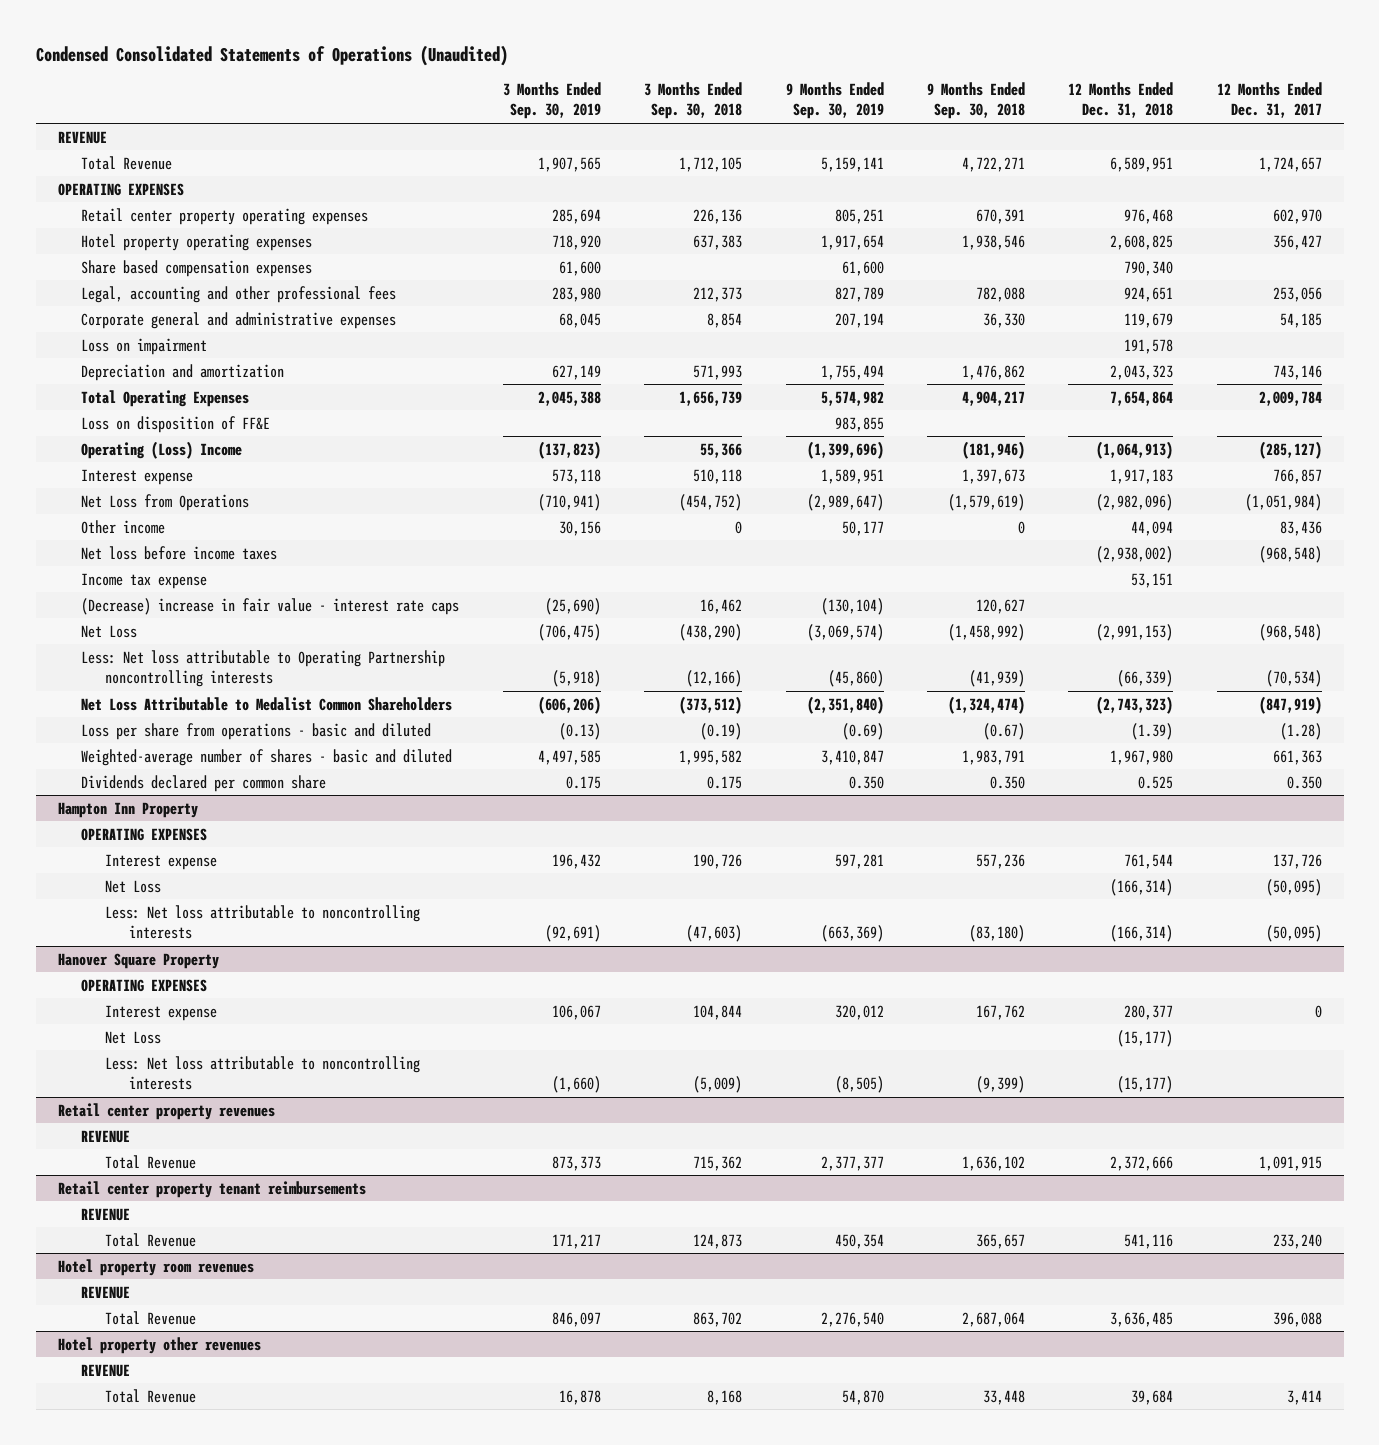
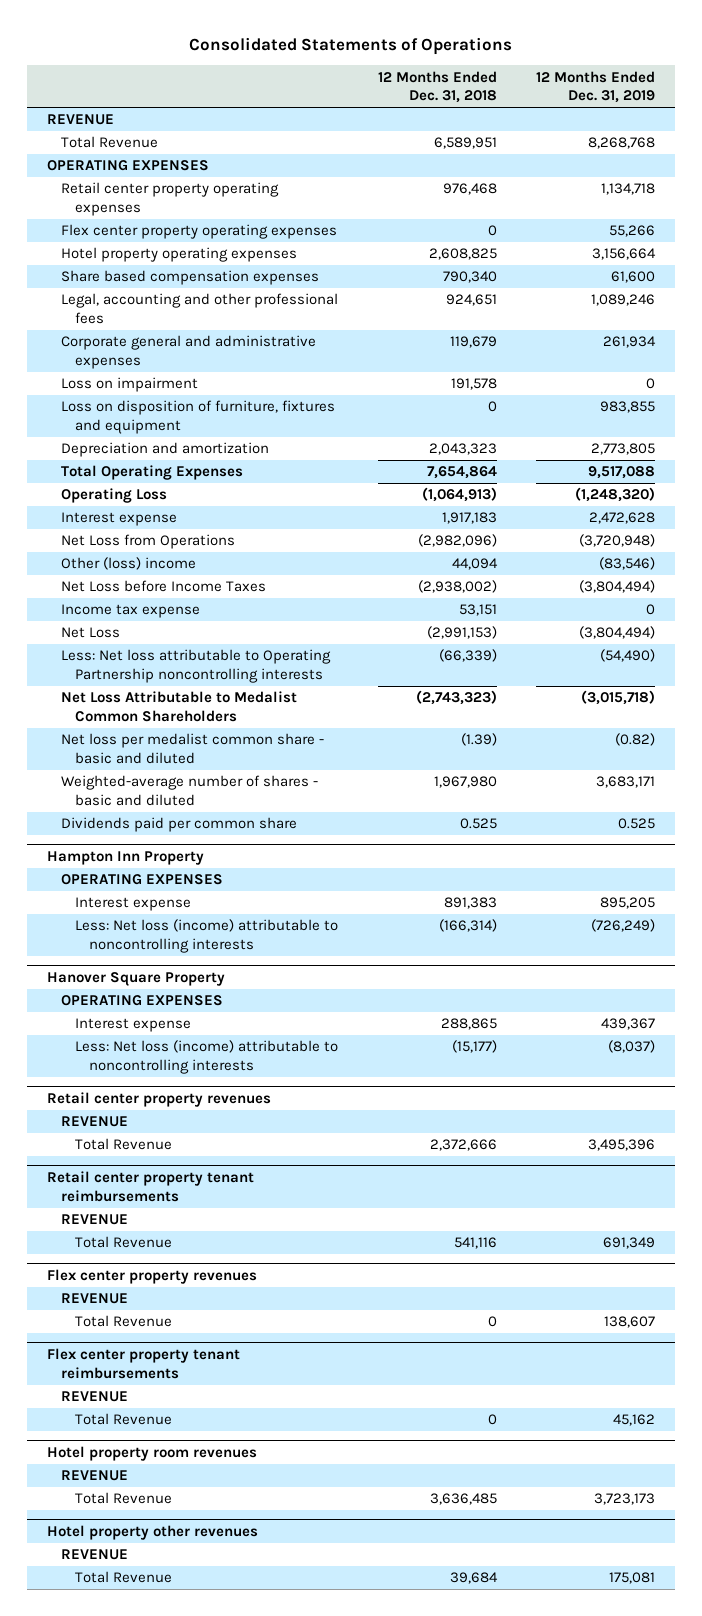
- Condensed Consolidated Statements of Operations (Unaudited)
+ Consolidated Statements of Operations
- | 3 Months Ended Sep. 30, 2019 | 3 Months Ended Sep. 30, 2018 | 9 Months Ended Sep. 30, 2019 | 9 Months Ended Sep. 30, 2018 | 12 Months Ended Dec. 31, 2018 | 12 Months Ended Dec. 31, 2017
+ | 12 Months Ended Dec. 31, 2018 | 12 Months Ended Dec. 31, 2019
+ Flex center property operating expenses | 0 | 55,266
+ Loss on disposition of furniture, fixtures and equipment | 0 | 983,855
- Loss on disposition of FF&E | | | 983,855 | | |
- Operating (Loss) Income | (137,823) | 55,366 | (1,399,696) | (181,946) | (1,064,913) | (285,127)
+ Operating Loss | (1,064,913) | (1,248,320)
- Other income | 30,156 | 0 | 50,177 | 0 | 44,094 | 83,436
- Net loss before income taxes | | | | | (2,938,002) | (968,548)
+ Other (loss) income | 44,094 | (83,546)
+ Net Loss before Income Taxes | (2,938,002) | (3,804,494)
- (Decrease) increase in fair value - interest rate caps | (25,690) | 16,462 | (130,104) | 120,627 | |
- Loss per share from operations - basic and diluted | (0.13) | (0.19) | (0.69) | (0.67) | (1.39) | (1.28)
+ Net loss per medalist common share - basic and diluted | (1.39) | (0.82)
- Dividends declared per common share | 0.175 | 0.175 | 0.350 | 0.350 | 0.525 | 0.350
+ Dividends paid per common share | 0.525 | 0.525
@ Hampton Inn Property
- Interest expense | 196,432 | 190,726 | 597,281 | 557,236 | 761,544 | 137,726
- Net Loss | | | | | (166,314) | (50,095)
- Less: Net loss attributable to noncontrolling interests | (92,691) | (47,603) | (663,369) | (83,180) | (166,314) | (50,095)
+ Interest expense | 891,383 | 895,205
+ Less: Net loss (income) attributable to noncontrolling interests | (166,314) | (726,249)
@ Hanover Square Property
- Interest expense | 106,067 | 104,844 | 320,012 | 167,762 | 280,377 | 0
- Net Loss | | | | | (15,177) |
- Less: Net loss attributable to noncontrolling interests | (1,660) | (5,009) | (8,505) | (9,399) | (15,177) |
+ Interest expense | 288,865 | 439,367
+ Less: Net loss (income) attributable to noncontrolling interests | (15,177) | (8,037)
+ Flex center property revenues
+ REVENUE
+ Total Revenue | 0 | 138,607
+ Flex center property tenant reimbursements
+ REVENUE
+ Total Revenue | 0 | 45,162

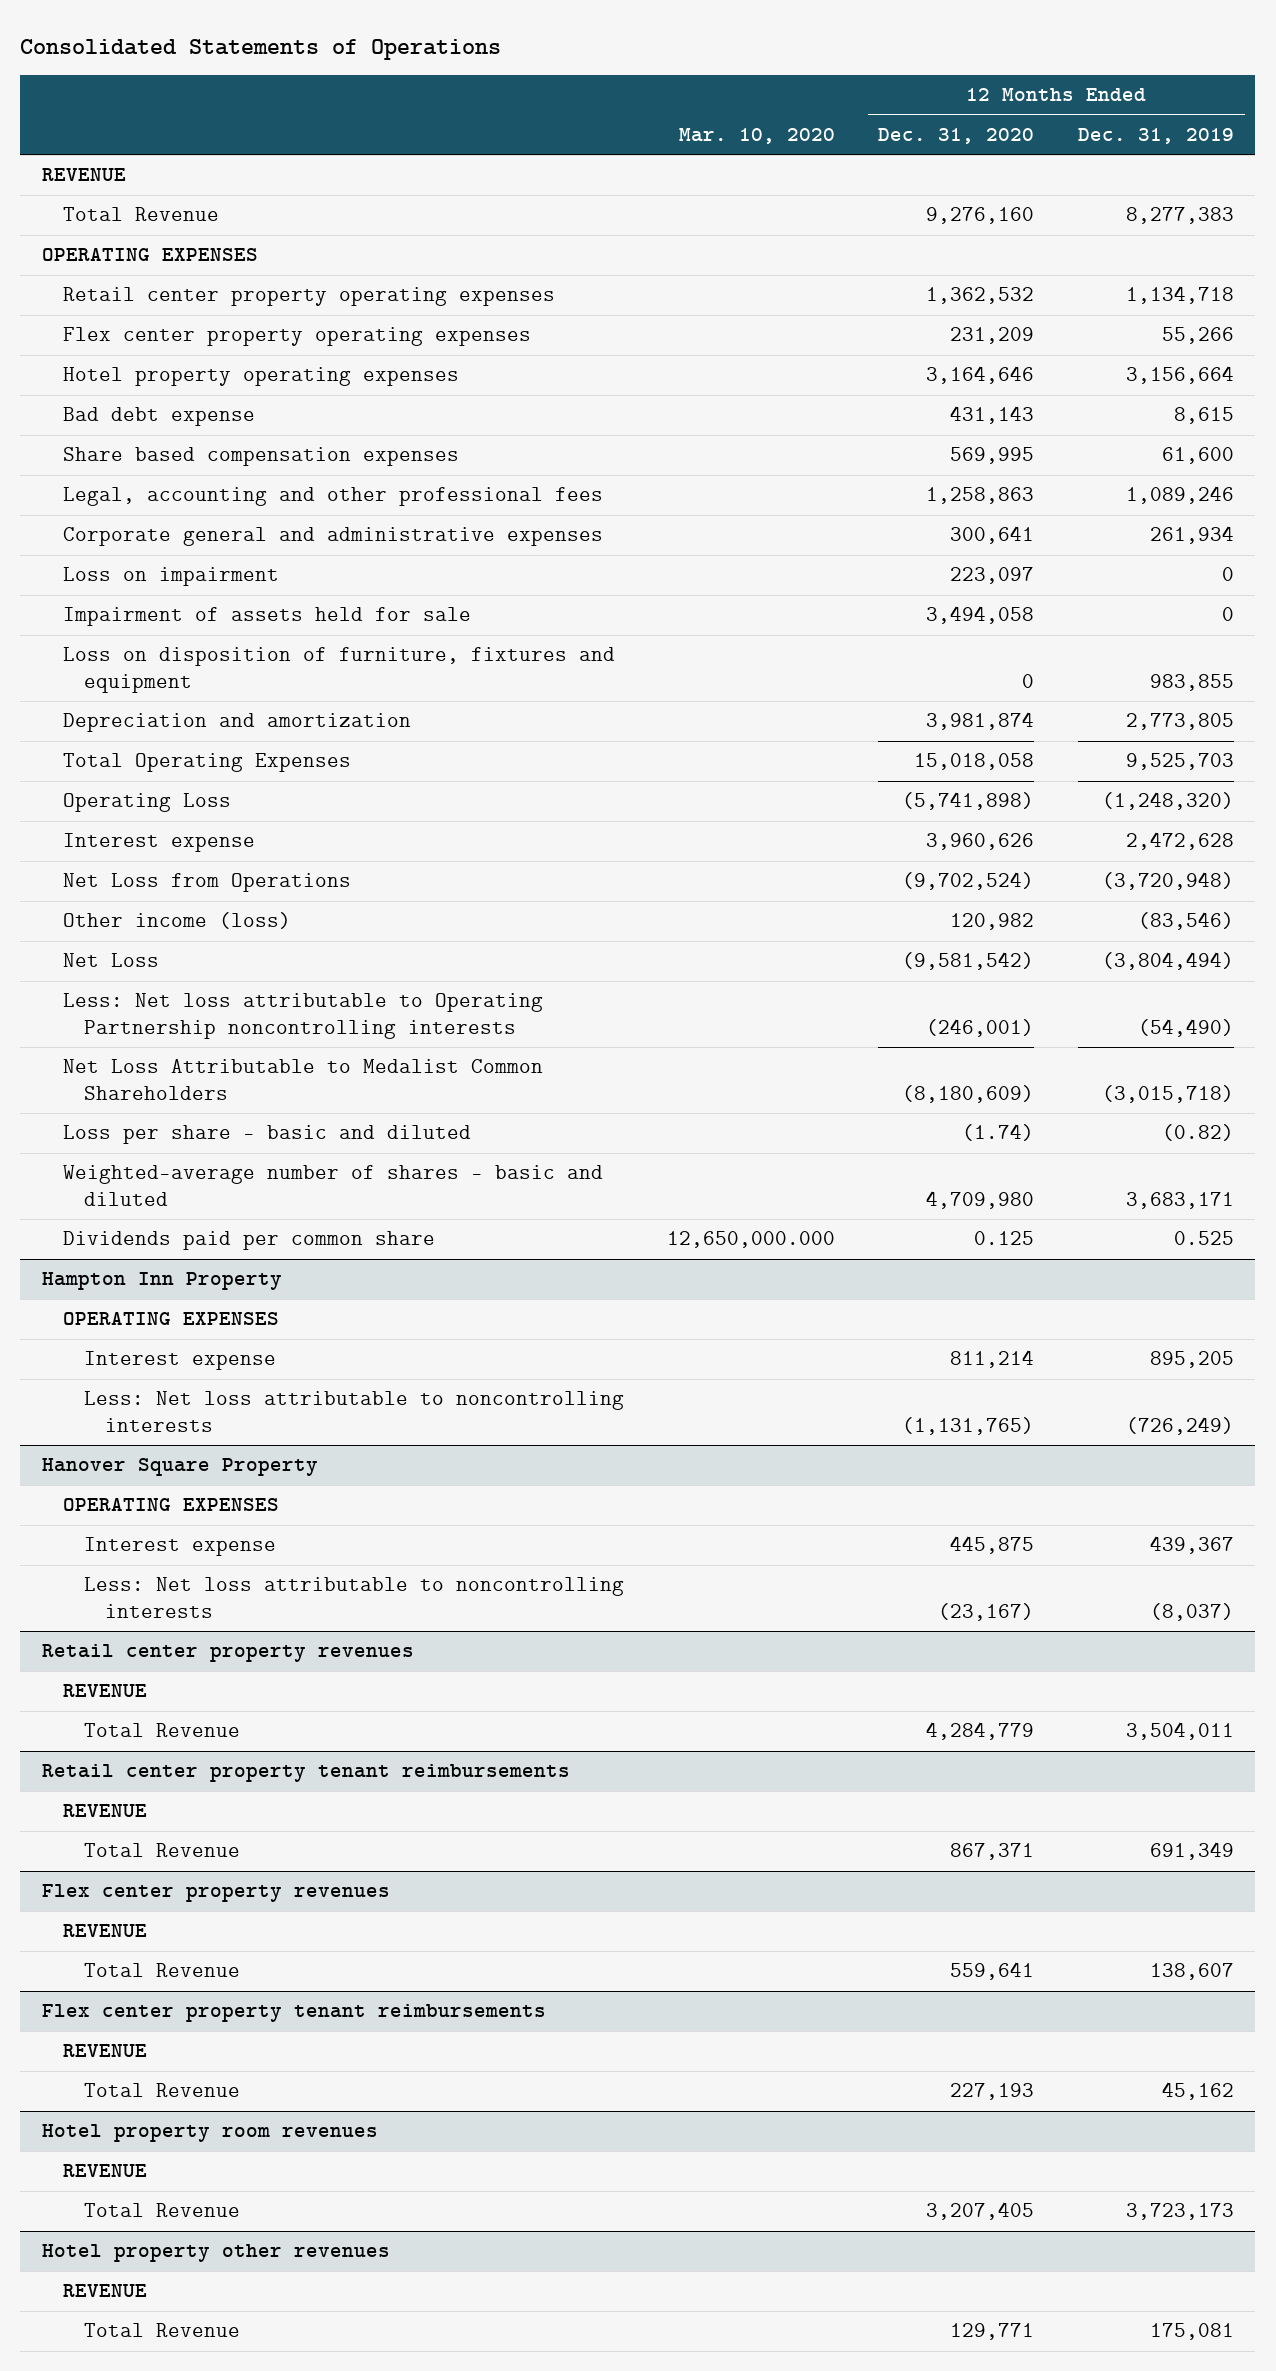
- | 12 Months Ended Dec. 31, 2018 | 12 Months Ended Dec. 31, 2019
+ | Mar. 10, 2020 | 12 Months Ended Dec. 31, 2020 | 12 Months Ended Dec. 31, 2019
- Total Revenue | 6,589,951 | 8,268,768
+ Total Revenue | | 9,276,160 | 8,277,383
+ Bad debt expense | | 431,143 | 8,615
+ Impairment of assets held for sale | | 3,494,058 | 0
- Total Operating Expenses | 7,654,864 | 9,517,088
+ Total Operating Expenses | | 15,018,058 | 9,525,703
- Other (loss) income | 44,094 | (83,546)
- Net Loss before Income Taxes | (2,938,002) | (3,804,494)
- Income tax expense | 53,151 | 0
+ Other income (loss) | | 120,982 | (83,546)
- Net loss per medalist common share - basic and diluted | (1.39) | (0.82)
+ Loss per share - basic and diluted | | (1.74) | (0.82)
@ Hampton Inn Property
- Less: Net loss (income) attributable to noncontrolling interests | (166,314) | (726,249)
+ Less: Net loss attributable to noncontrolling interests | | (1,131,765) | (726,249)
@ Hanover Square Property
- Less: Net loss (income) attributable to noncontrolling interests | (15,177) | (8,037)
+ Less: Net loss attributable to noncontrolling interests | | (23,167) | (8,037)
@ Retail center property revenues
- Total Revenue | 2,372,666 | 3,495,396
+ Total Revenue | | 4,284,779 | 3,504,011

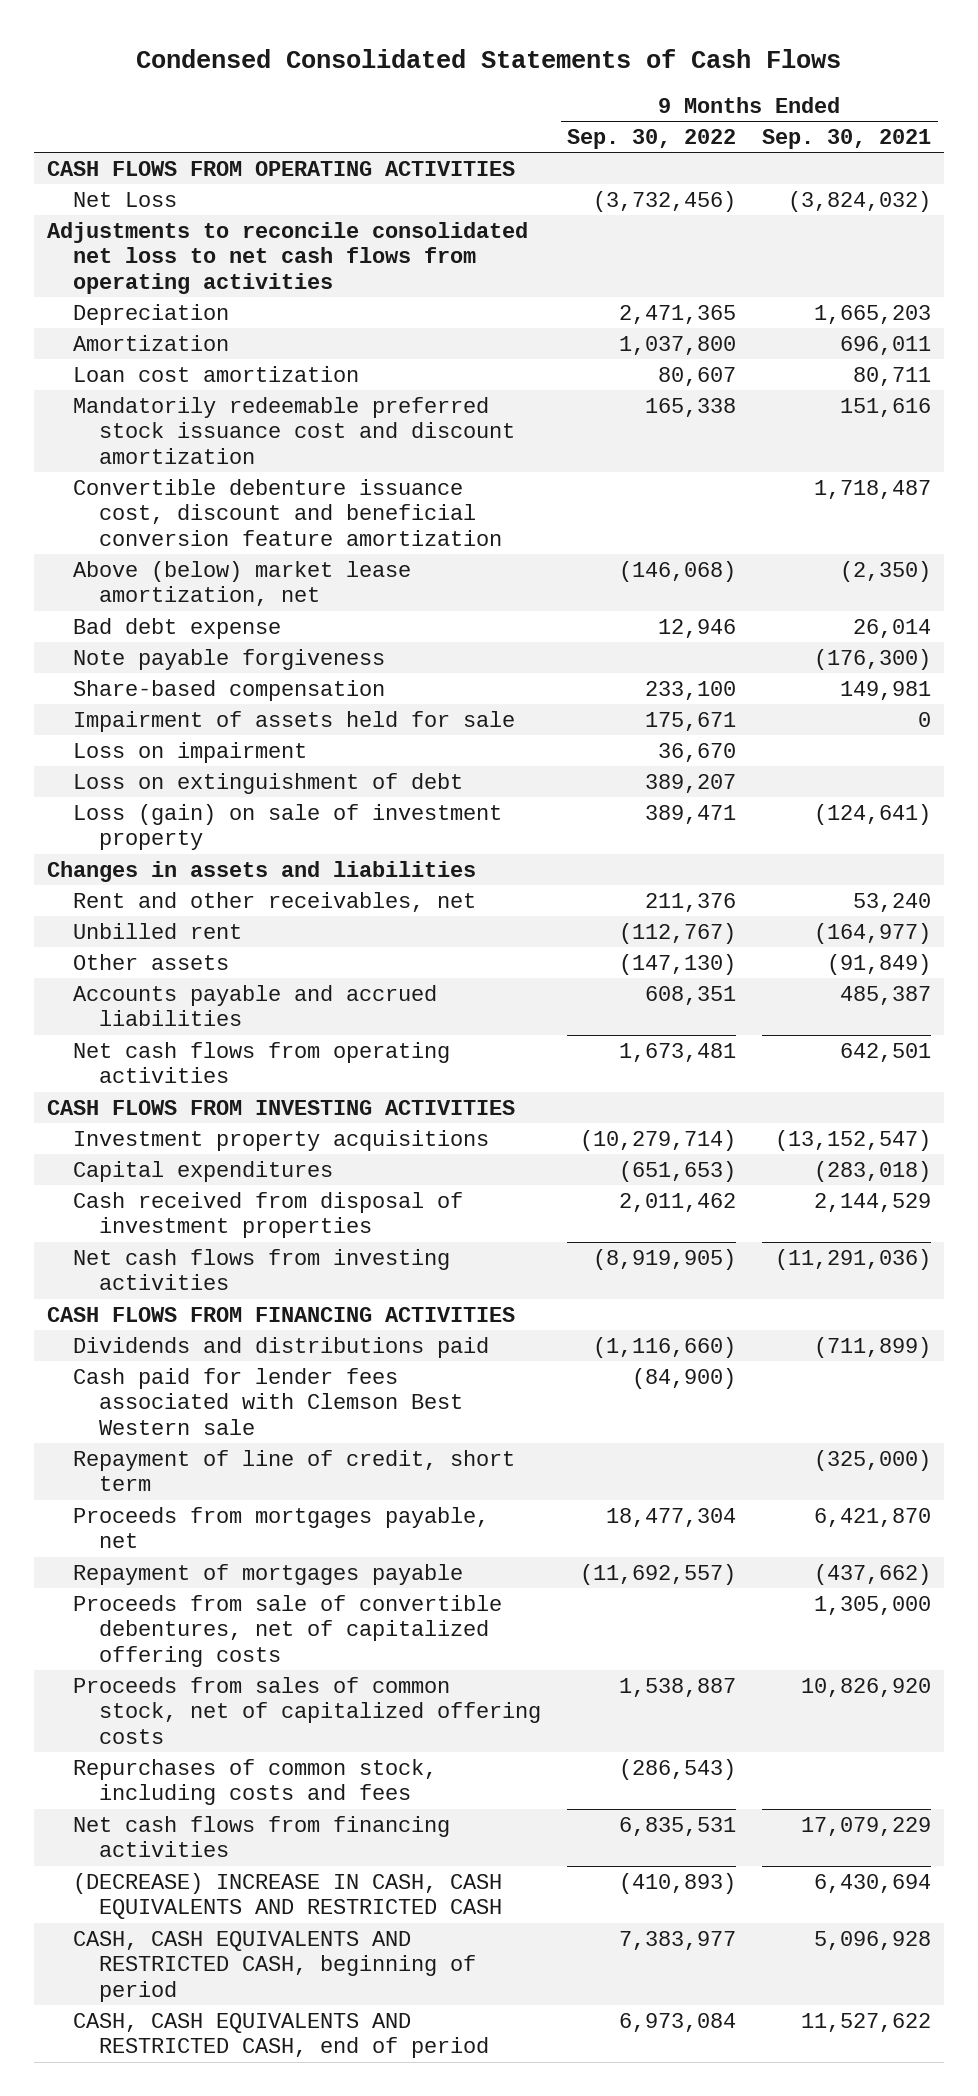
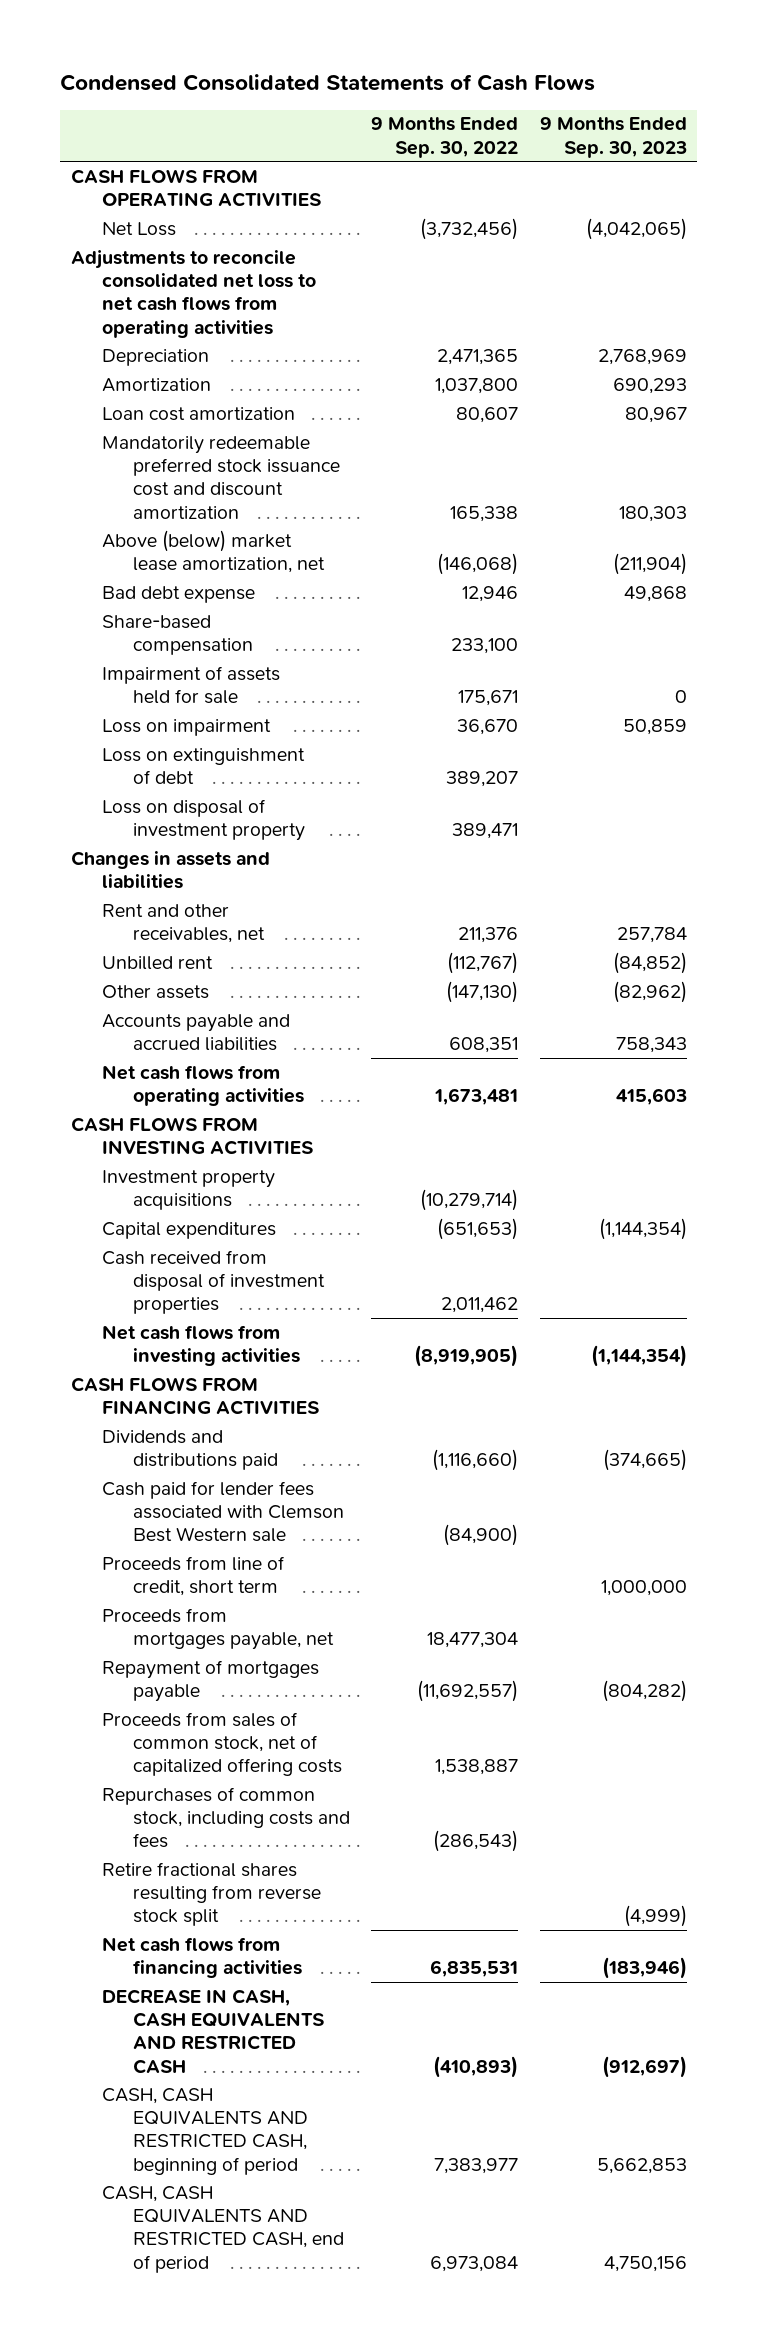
- | 9 Months Ended Sep. 30, 2022 | 9 Months Ended Sep. 30, 2021
+ | 9 Months Ended Sep. 30, 2022 | 9 Months Ended Sep. 30, 2023
- Convertible debenture issuance cost, discount and beneficial conversion feature amortization | | 1,718,487
- Note payable forgiveness | | (176,300)
- Loss (gain) on sale of investment property | 389,471 | (124,641)
+ Loss on disposal of investment property | 389,471 |
- Repayment of line of credit, short term | | (325,000)
+ Proceeds from line of credit, short term | | 1,000,000
- Proceeds from sale of convertible debentures, net of capitalized offering costs | | 1,305,000
+ Retire fractional shares resulting from reverse stock split | | (4,999)
- (DECREASE) INCREASE IN CASH, CASH EQUIVALENTS AND RESTRICTED CASH | (410,893) | 6,430,694
+ DECREASE IN CASH, CASH EQUIVALENTS AND RESTRICTED CASH | (410,893) | (912,697)

